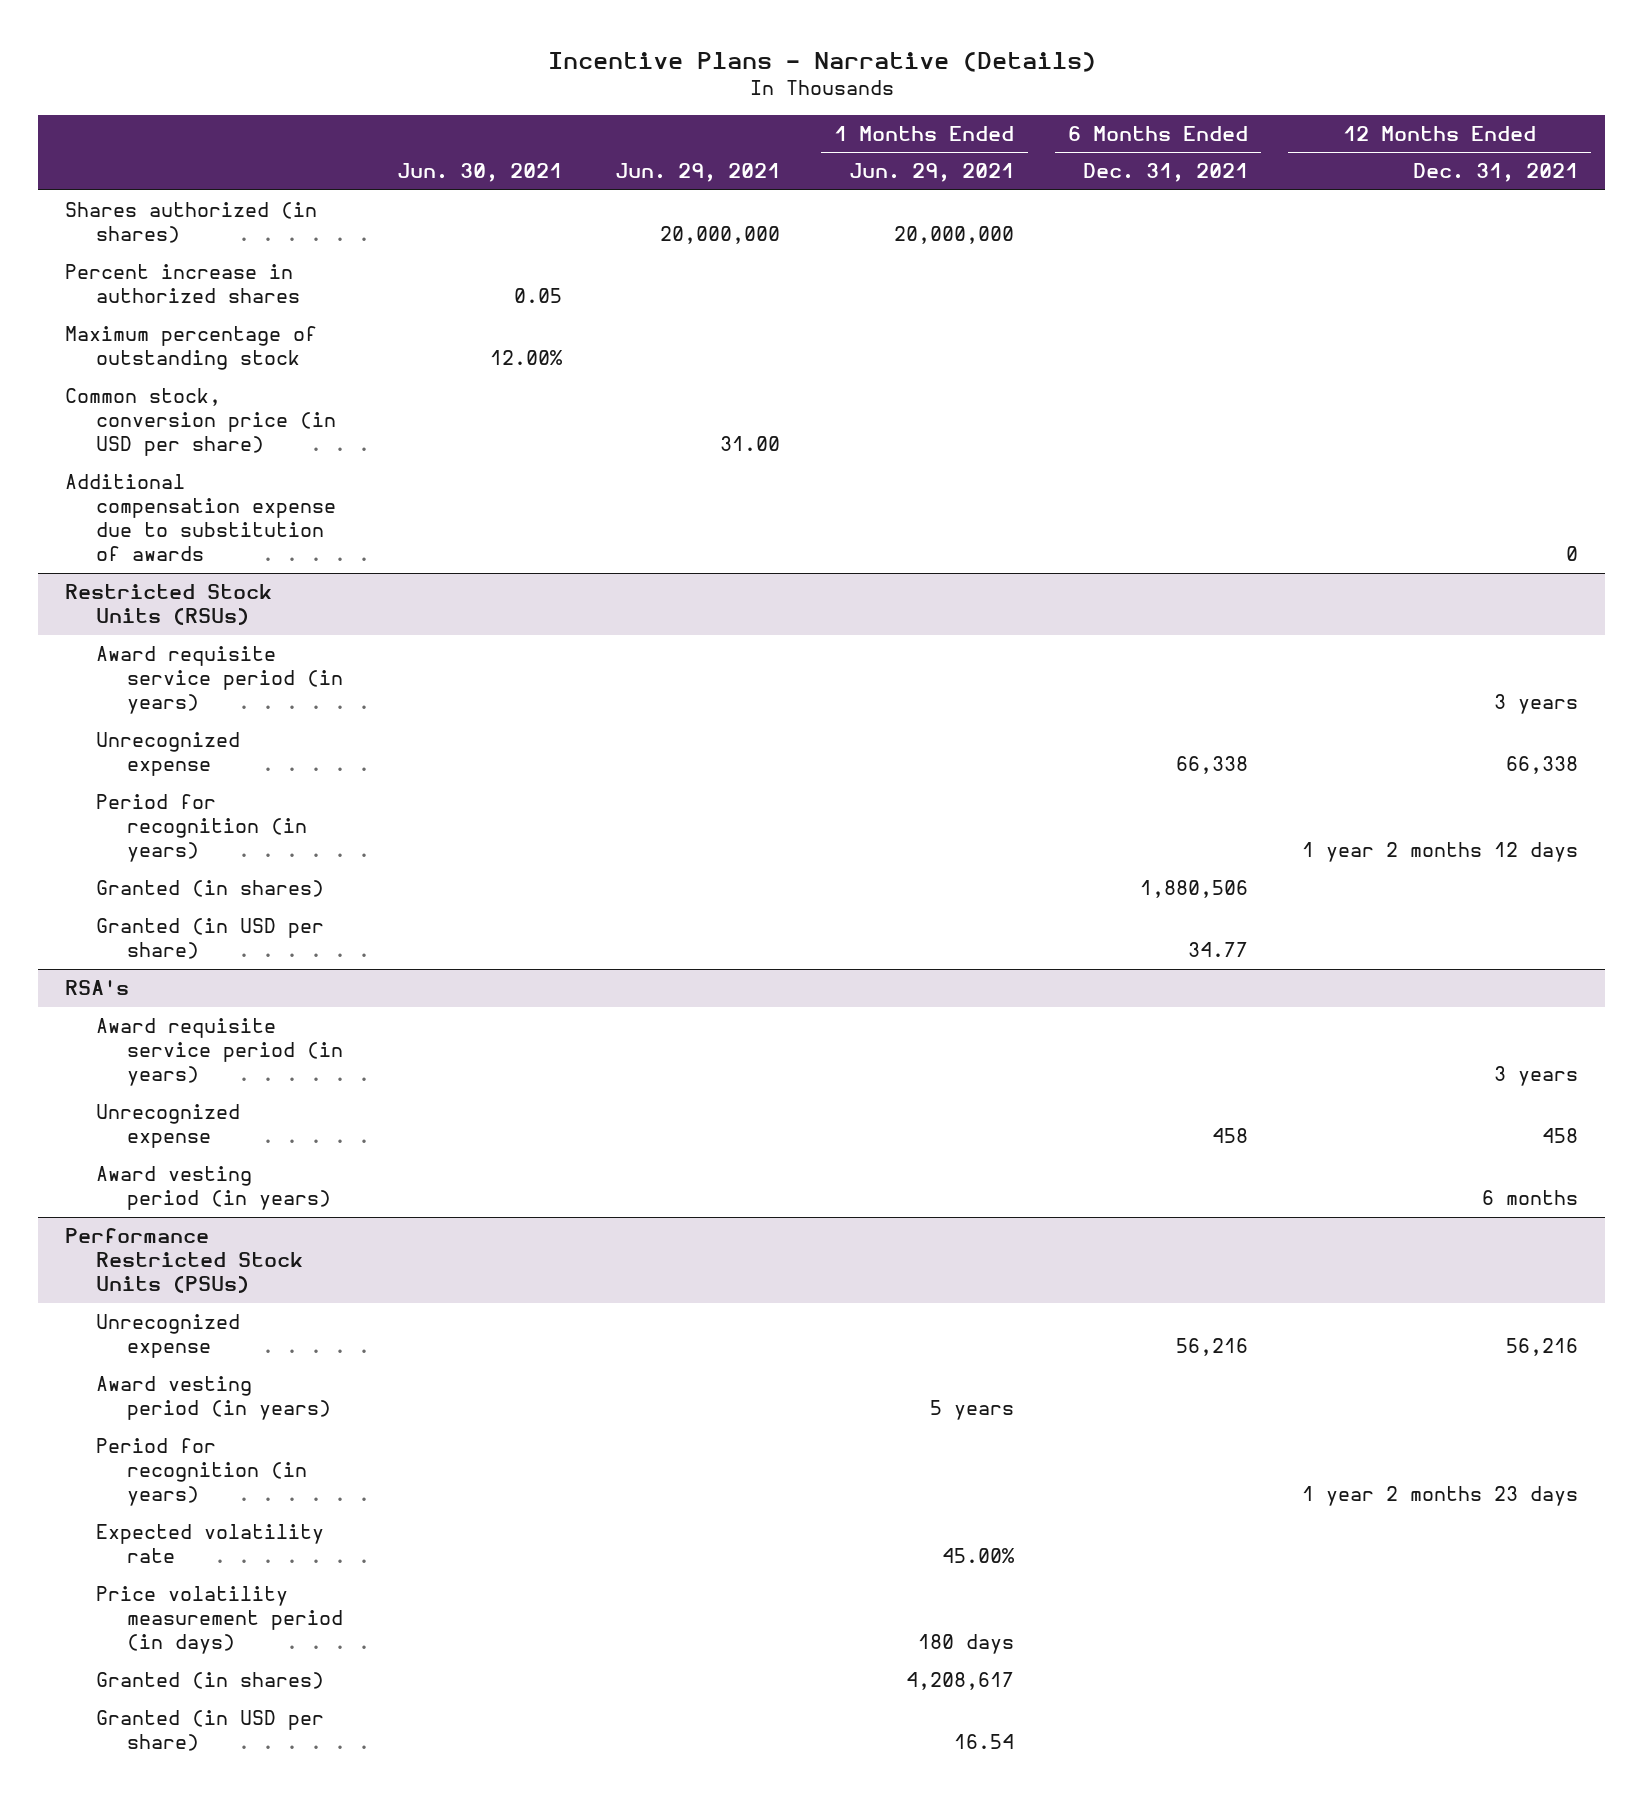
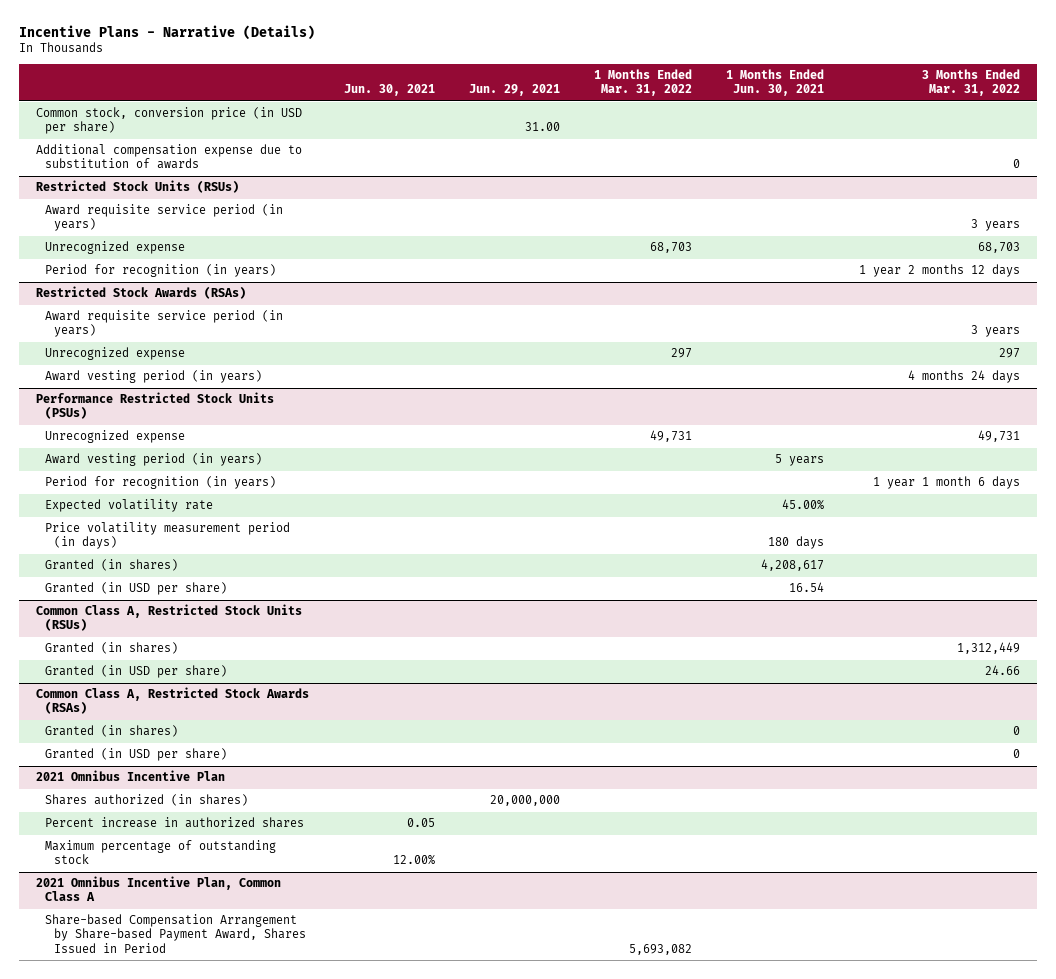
- | Jun. 30, 2021 | Jun. 29, 2021 | 1 Months Ended Jun. 29, 2021 | 6 Months Ended Dec. 31, 2021 | 12 Months Ended Dec. 31, 2021
+ | Jun. 30, 2021 | Jun. 29, 2021 | 1 Months Ended Mar. 31, 2022 | 1 Months Ended Jun. 30, 2021 | 3 Months Ended Mar. 31, 2022
- Shares authorized (in shares) | | 20,000,000 | 20,000,000 | |
- Percent increase in authorized shares | 0.05 | | | |
- Maximum percentage of outstanding stock | 12.00% | | | |
@ Restricted Stock Units (RSUs)
- Granted (in shares) | | | | 1,880,506 |
- Granted (in USD per share) | | | | 34.77 |
- RSA's
- Award requisite service period (in years) | | | | | 3 years
- Unrecognized expense | | | | 458 | 458
- Award vesting period (in years) | | | | | 6 months
+ Restricted Stock Awards (RSAs)
+ Award requisite service period (in years) | | | | | 3 years
+ Unrecognized expense | | | 297 | | 297
+ Award vesting period (in years) | | | | | 4 months 24 days
+ Common Class A, Restricted Stock Units (RSUs)
+ Granted (in shares) | | | | | 1,312,449
+ Granted (in USD per share) | | | | | 24.66
+ Common Class A, Restricted Stock Awards (RSAs)
+ Granted (in shares) | | | | | 0
+ Granted (in USD per share) | | | | | 0
+ 2021 Omnibus Incentive Plan
+ Shares authorized (in shares) | | 20,000,000 | | |
+ Percent increase in authorized shares | 0.05 | | | |
+ Maximum percentage of outstanding stock | 12.00% | | | |
+ 2021 Omnibus Incentive Plan, Common Class A
+ Share-based Compensation Arrangement by Share-based Payment Award, Shares Issued in Period | | | 5,693,082 | |

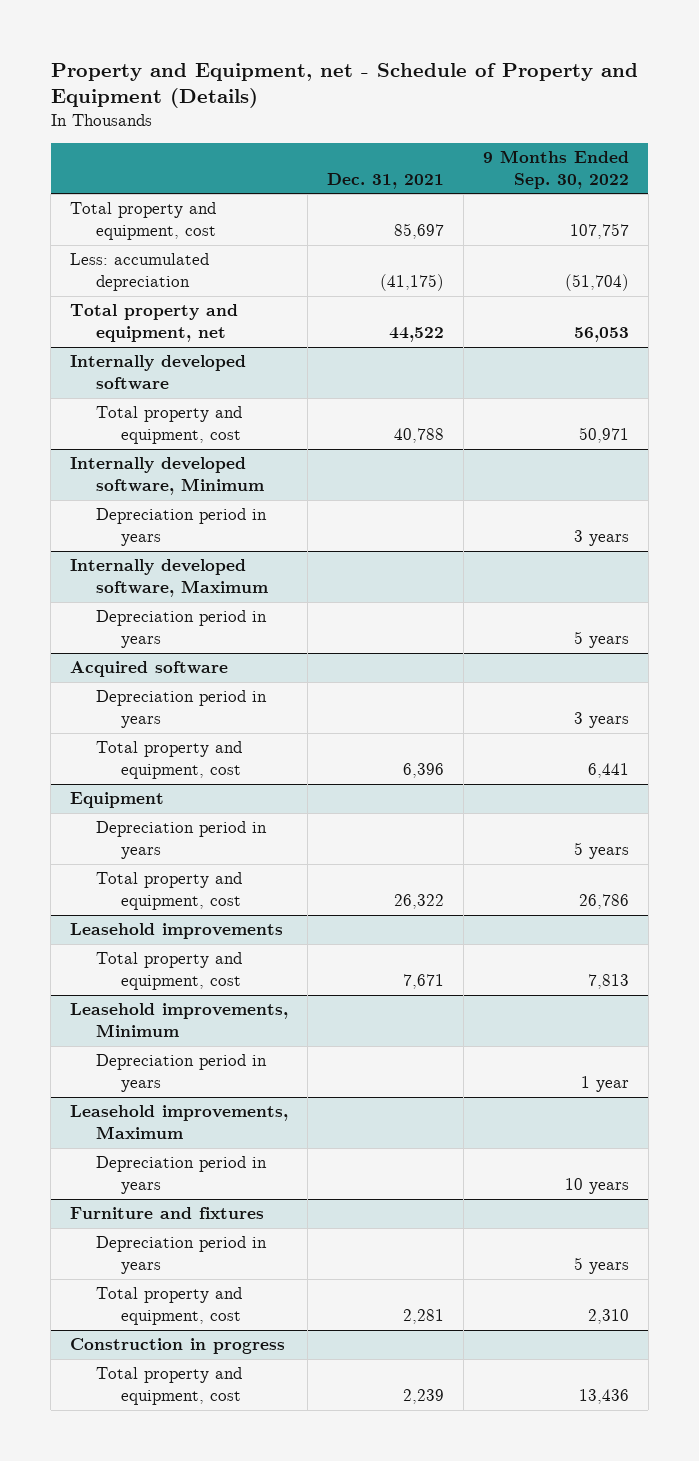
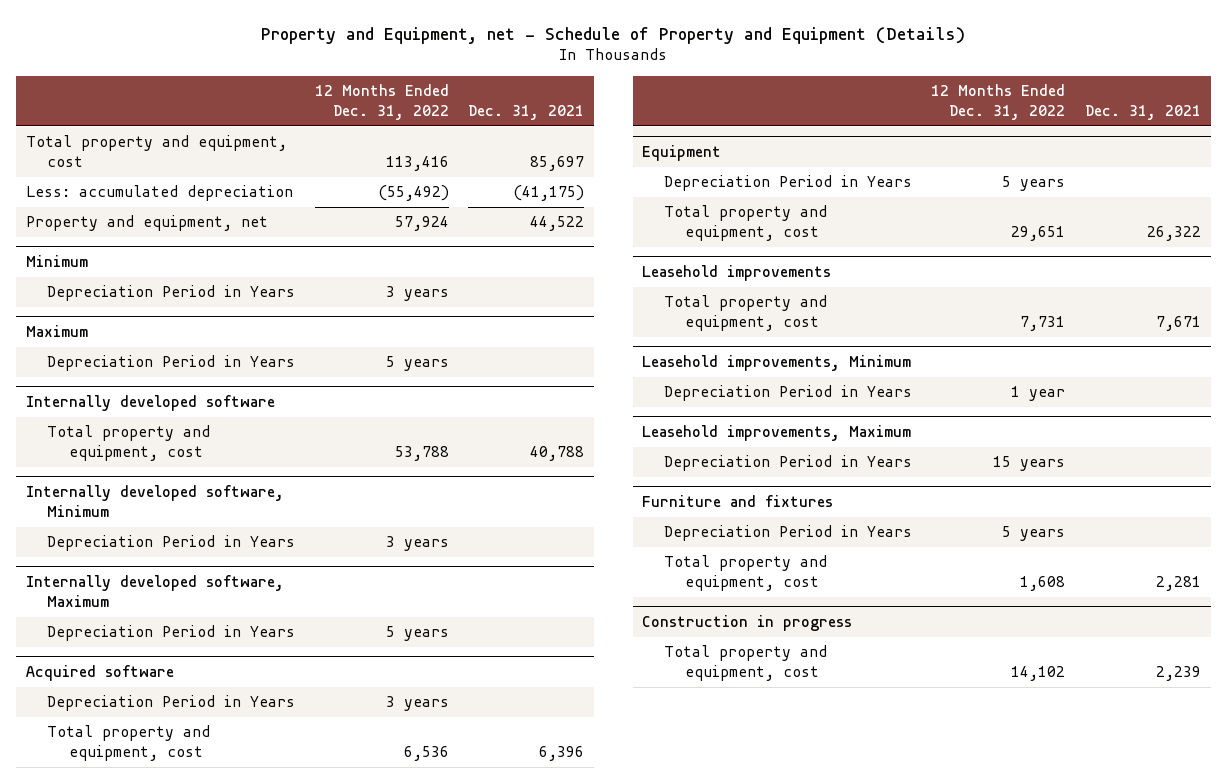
- | Dec. 31, 2021 | 9 Months Ended Sep. 30, 2022
+ | 12 Months Ended Dec. 31, 2022 | Dec. 31, 2021
- Total property and equipment, net | 44,522 | 56,053
+ Property and equipment, net | 57,924 | 44,522
+ Minimum
+ Depreciation Period in Years | 3 years |
+ Maximum
+ Depreciation Period in Years | 5 years |
@ Internally developed software, Minimum
- Depreciation period in years | | 3 years
+ Depreciation Period in Years | 3 years |
@ Internally developed software, Maximum
- Depreciation period in years | | 5 years
+ Depreciation Period in Years | 5 years |
@ Acquired software
- Depreciation period in years | | 3 years
+ Depreciation Period in Years | 3 years |
@ Equipment
- Depreciation period in years | | 5 years
+ Depreciation Period in Years | 5 years |
@ Leasehold improvements, Minimum
- Depreciation period in years | | 1 year
+ Depreciation Period in Years | 1 year |
@ Leasehold improvements, Maximum
- Depreciation period in years | | 10 years
+ Depreciation Period in Years | 15 years |
@ Furniture and fixtures
- Depreciation period in years | | 5 years
+ Depreciation Period in Years | 5 years |

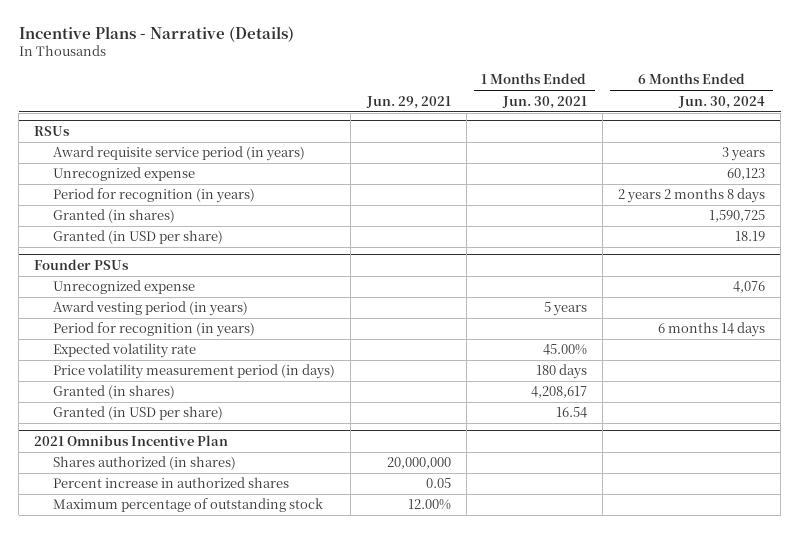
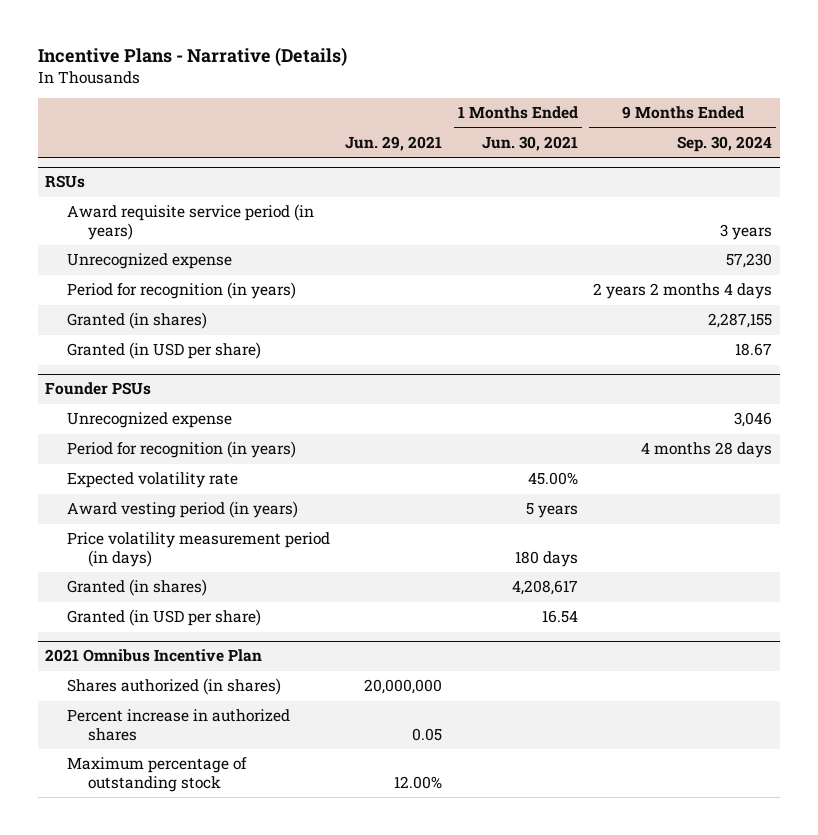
- | Jun. 29, 2021 | 1 Months Ended Jun. 30, 2021 | 6 Months Ended Jun. 30, 2024
+ | Jun. 29, 2021 | 1 Months Ended Jun. 30, 2021 | 9 Months Ended Sep. 30, 2024
@ Founder PSUs
moved down: Award vesting period (in years) | | 5 years |

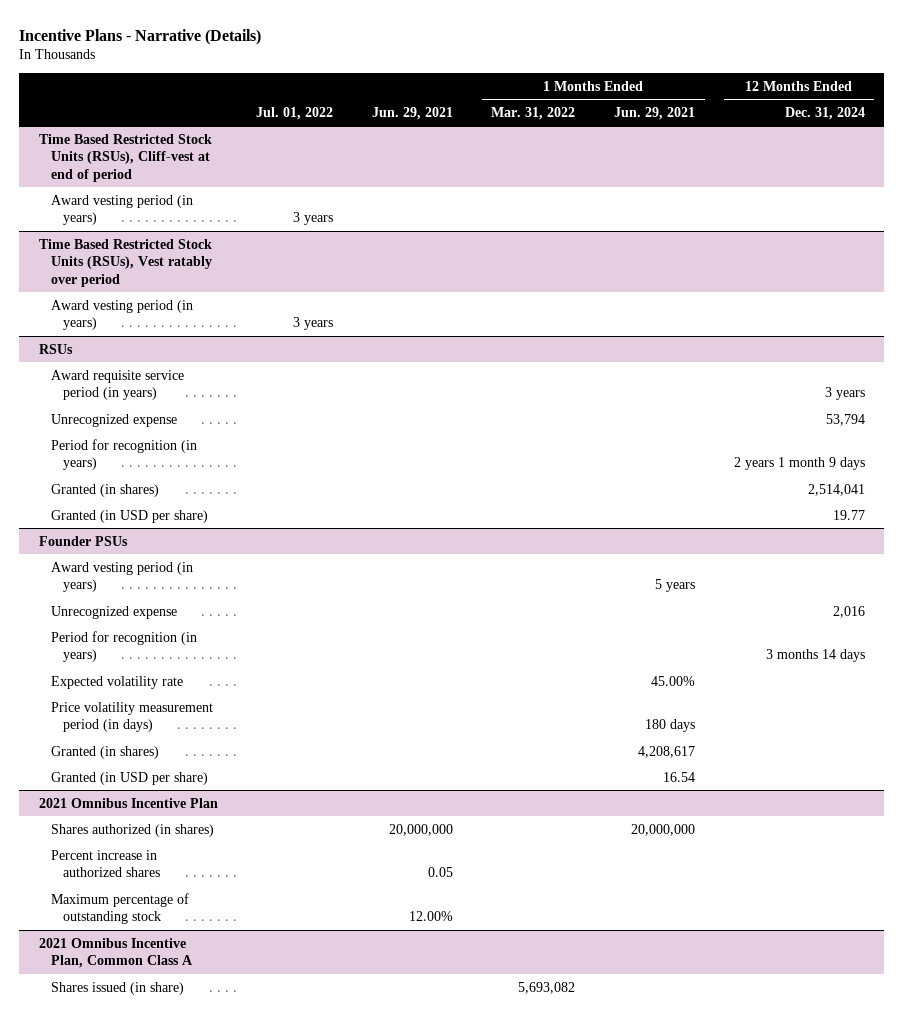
- | Jun. 29, 2021 | 1 Months Ended Jun. 30, 2021 | 9 Months Ended Sep. 30, 2024
+ | Jul. 01, 2022 | Jun. 29, 2021 | 1 Months Ended Mar. 31, 2022 | 1 Months Ended Jun. 29, 2021 | 12 Months Ended Dec. 31, 2024
+ Time Based Restricted Stock Units (RSUs), Cliff-vest at end of period
+ Award vesting period (in years) | 3 years | | | |
+ Time Based Restricted Stock Units (RSUs), Vest ratably over period
+ Award vesting period (in years) | 3 years | | | |
@ Founder PSUs
moved up: Award vesting period (in years) | | | | 5 years |
+ 2021 Omnibus Incentive Plan, Common Class A
+ Shares issued (in share) | | | 5,693,082 | |

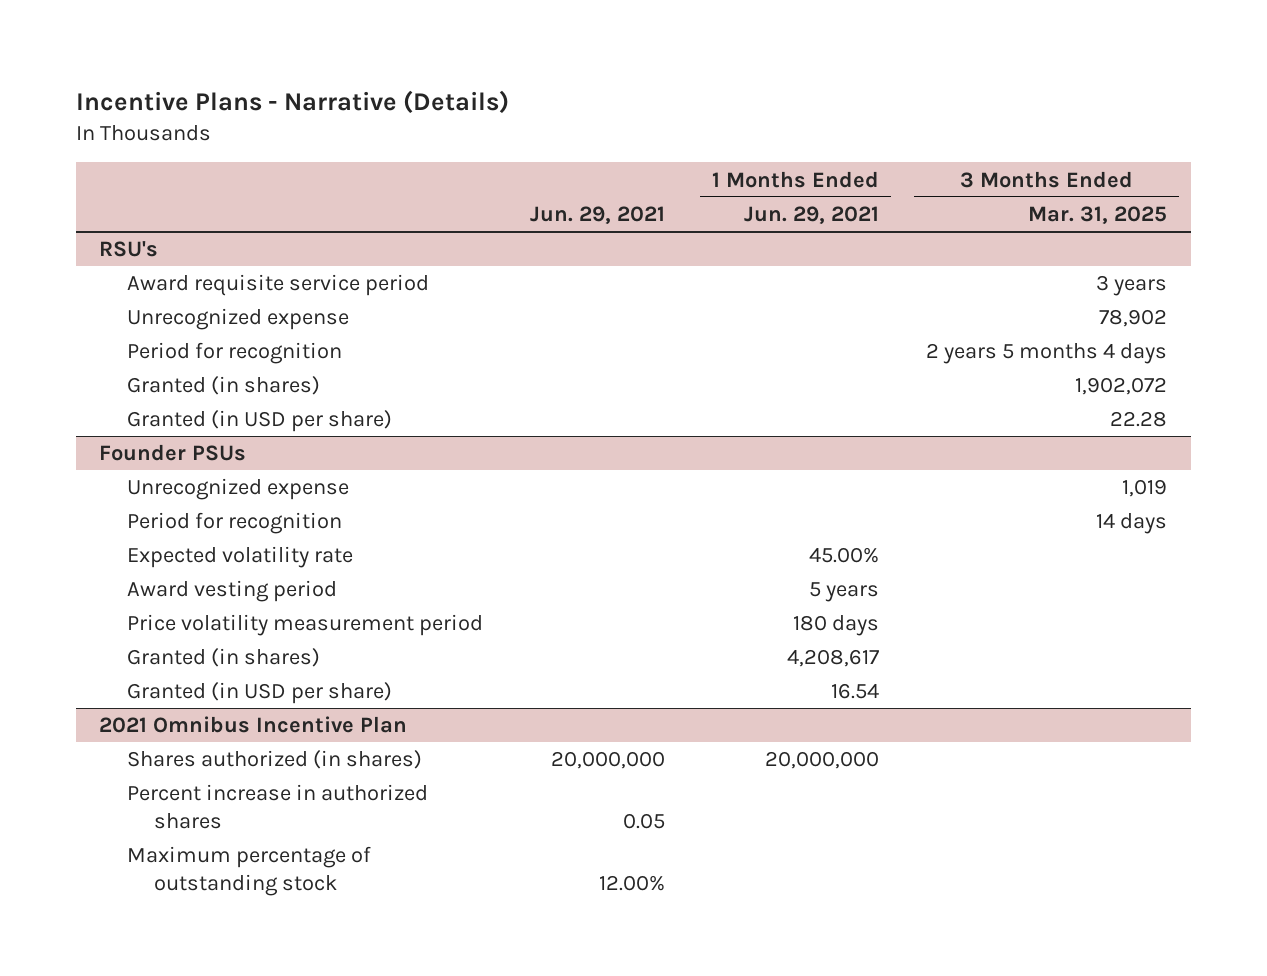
- | Jul. 01, 2022 | Jun. 29, 2021 | 1 Months Ended Mar. 31, 2022 | 1 Months Ended Jun. 29, 2021 | 12 Months Ended Dec. 31, 2024
+ | Jun. 29, 2021 | 1 Months Ended Jun. 29, 2021 | 3 Months Ended Mar. 31, 2025
- Time Based Restricted Stock Units (RSUs), Cliff-vest at end of period
- Award vesting period (in years) | 3 years | | | |
- Time Based Restricted Stock Units (RSUs), Vest ratably over period
- Award vesting period (in years) | 3 years | | | |
- RSUs
- Award requisite service period (in years) | | | | | 3 years
+ RSU's
+ Award requisite service period | | | 3 years
- Period for recognition (in years) | | | | | 2 years 1 month 9 days
+ Period for recognition | | | 2 years 5 months 4 days
@ Founder PSUs
- Award vesting period (in years) | | | | 5 years |
- Period for recognition (in years) | | | | | 3 months 14 days
+ Period for recognition | | | 14 days
- Price volatility measurement period (in days) | | | | 180 days |
+ Award vesting period | | 5 years |
+ Price volatility measurement period | | 180 days |
- 2021 Omnibus Incentive Plan, Common Class A
- Shares issued (in share) | | | 5,693,082 | |

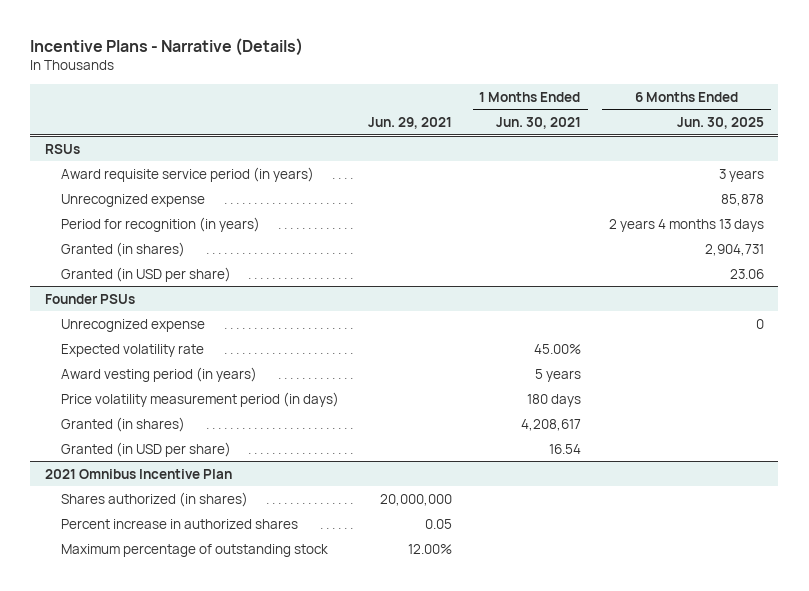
- | Jun. 29, 2021 | 1 Months Ended Jun. 29, 2021 | 3 Months Ended Mar. 31, 2025
+ | Jun. 29, 2021 | 1 Months Ended Jun. 30, 2021 | 6 Months Ended Jun. 30, 2025
- RSU's
- Award requisite service period | | | 3 years
+ RSUs
+ Award requisite service period (in years) | | | 3 years
- Period for recognition | | | 2 years 5 months 4 days
+ Period for recognition (in years) | | | 2 years 4 months 13 days
@ Founder PSUs
- Period for recognition | | | 14 days
- Award vesting period | | 5 years |
- Price volatility measurement period | | 180 days |
+ Award vesting period (in years) | | 5 years |
+ Price volatility measurement period (in days) | | 180 days |

